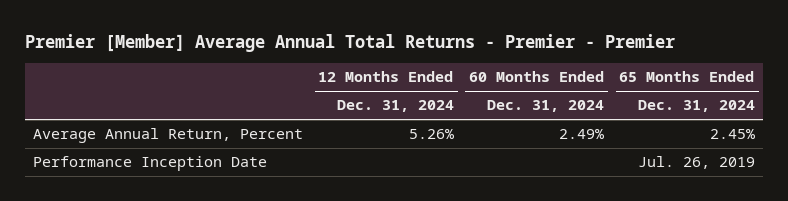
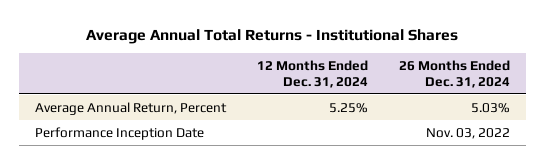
- Premier [Member] Average Annual Total Returns - Premier - Premier
+ Average Annual Total Returns - Institutional Shares
- | 12 Months Ended Dec. 31, 2024 | 60 Months Ended Dec. 31, 2024 | 65 Months Ended Dec. 31, 2024
+ | 12 Months Ended Dec. 31, 2024 | 26 Months Ended Dec. 31, 2024
- Average Annual Return, Percent | 5.26% | 2.49% | 2.45%
+ Average Annual Return, Percent | 5.25% | 5.03%

